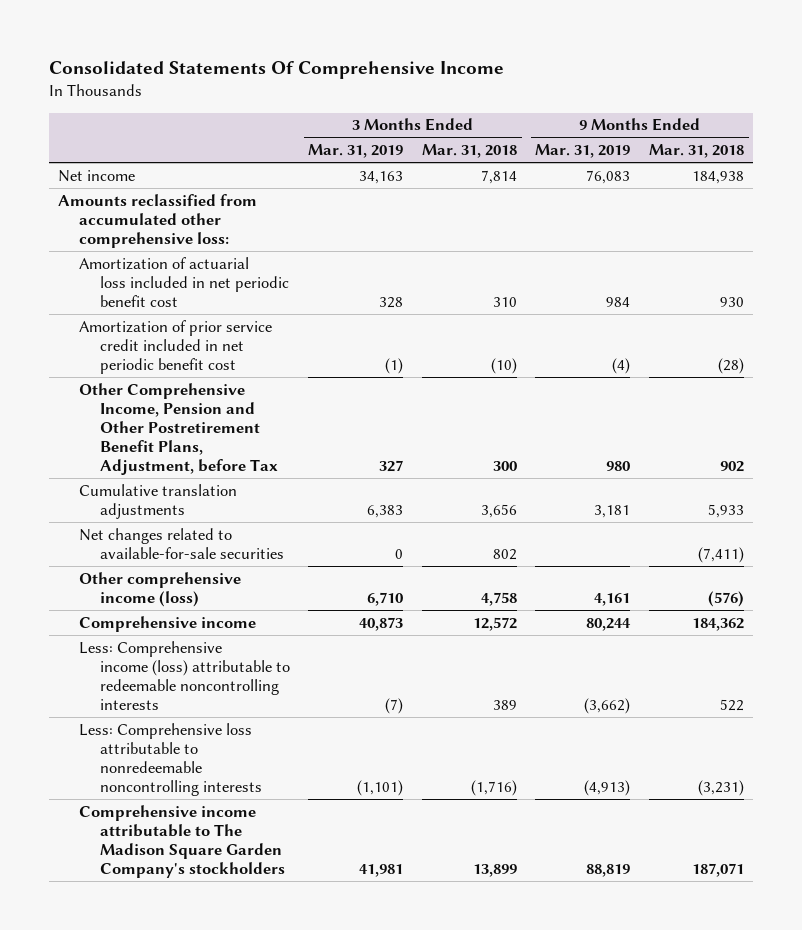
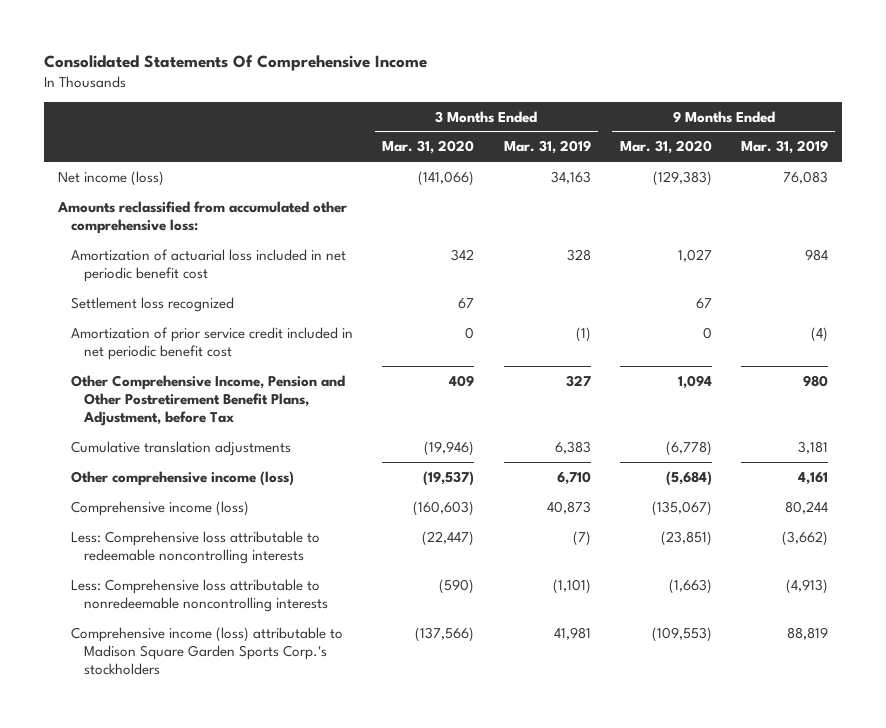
- | 3 Months Ended Mar. 31, 2019 | 3 Months Ended Mar. 31, 2018 | 9 Months Ended Mar. 31, 2019 | 9 Months Ended Mar. 31, 2018
+ | 3 Months Ended Mar. 31, 2020 | 3 Months Ended Mar. 31, 2019 | 9 Months Ended Mar. 31, 2020 | 9 Months Ended Mar. 31, 2019
- Net income | 34,163 | 7,814 | 76,083 | 184,938
+ Net income (loss) | (141,066) | 34,163 | (129,383) | 76,083
+ Settlement loss recognized | 67 | | 67 |
- Net changes related to available-for-sale securities | 0 | 802 | | (7,411)
- Comprehensive income | 40,873 | 12,572 | 80,244 | 184,362
- Less: Comprehensive income (loss) attributable to redeemable noncontrolling interests | (7) | 389 | (3,662) | 522
+ Comprehensive income (loss) | (160,603) | 40,873 | (135,067) | 80,244
+ Less: Comprehensive loss attributable to redeemable noncontrolling interests | (22,447) | (7) | (23,851) | (3,662)
- Comprehensive income attributable to The Madison Square Garden Company's stockholders | 41,981 | 13,899 | 88,819 | 187,071
+ Comprehensive income (loss) attributable to Madison Square Garden Sports Corp.'s stockholders | (137,566) | 41,981 | (109,553) | 88,819

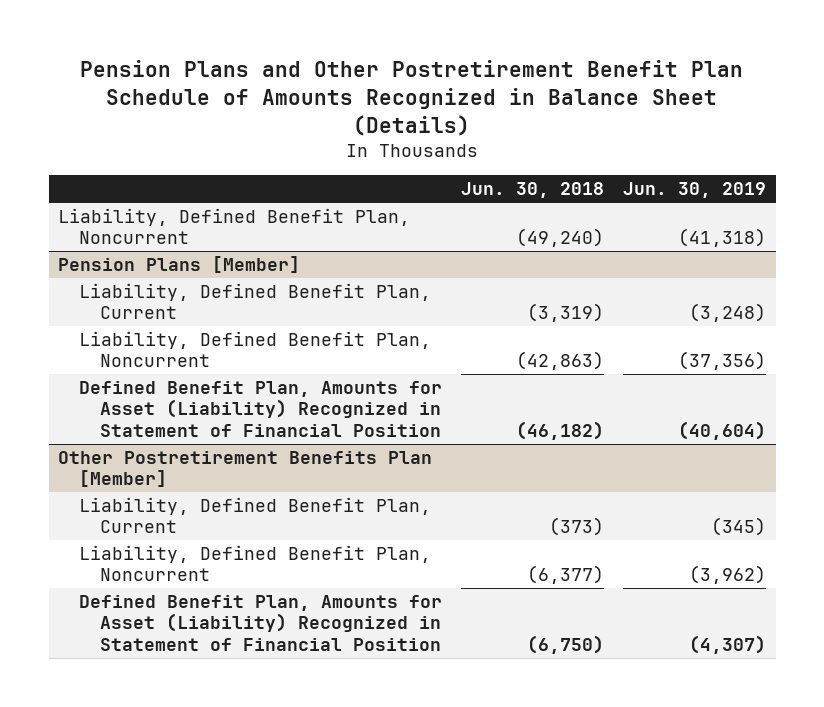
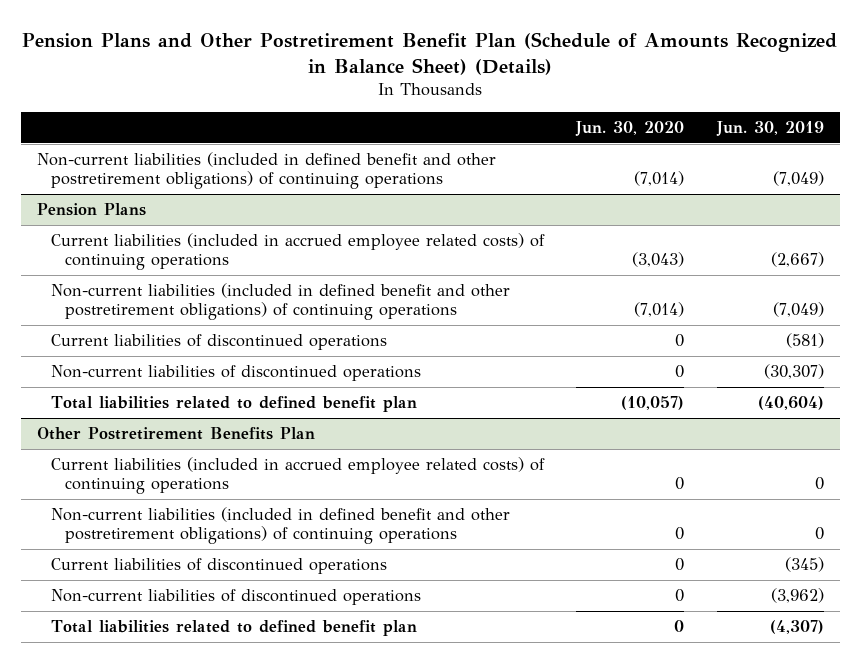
- Pension Plans and Other Postretirement Benefit Plan Schedule of Amounts Recognized in Balance Sheet (Details)
+ Pension Plans and Other Postretirement Benefit Plan (Schedule of Amounts Recognized in Balance Sheet) (Details)
- | Jun. 30, 2018 | Jun. 30, 2019
+ | Jun. 30, 2020 | Jun. 30, 2019
- Liability, Defined Benefit Plan, Noncurrent | (49,240) | (41,318)
- Pension Plans [Member]
- Liability, Defined Benefit Plan, Current | (3,319) | (3,248)
- Liability, Defined Benefit Plan, Noncurrent | (42,863) | (37,356)
- Defined Benefit Plan, Amounts for Asset (Liability) Recognized in Statement of Financial Position | (46,182) | (40,604)
- Other Postretirement Benefits Plan [Member]
- Liability, Defined Benefit Plan, Current | (373) | (345)
- Liability, Defined Benefit Plan, Noncurrent | (6,377) | (3,962)
- Defined Benefit Plan, Amounts for Asset (Liability) Recognized in Statement of Financial Position | (6,750) | (4,307)
+ Non-current liabilities (included in defined benefit and other postretirement obligations) of continuing operations | (7,014) | (7,049)
+ Pension Plans
+ Current liabilities (included in accrued employee related costs) of continuing operations | (3,043) | (2,667)
+ Non-current liabilities (included in defined benefit and other postretirement obligations) of continuing operations | (7,014) | (7,049)
+ Current liabilities of discontinued operations | 0 | (581)
+ Non-current liabilities of discontinued operations | 0 | (30,307)
+ Total liabilities related to defined benefit plan | (10,057) | (40,604)
+ Other Postretirement Benefits Plan
+ Current liabilities (included in accrued employee related costs) of continuing operations | 0 | 0
+ Non-current liabilities (included in defined benefit and other postretirement obligations) of continuing operations | 0 | 0
+ Current liabilities of discontinued operations | 0 | (345)
+ Non-current liabilities of discontinued operations | 0 | (3,962)
+ Total liabilities related to defined benefit plan | 0 | (4,307)

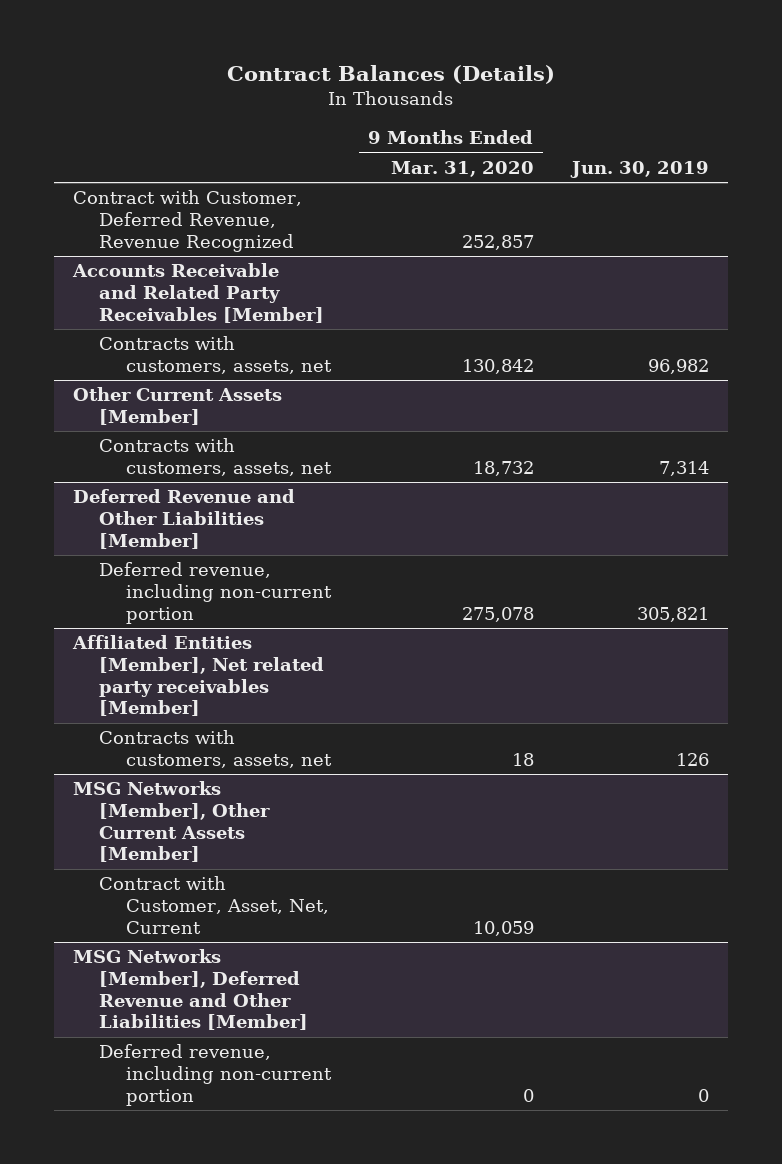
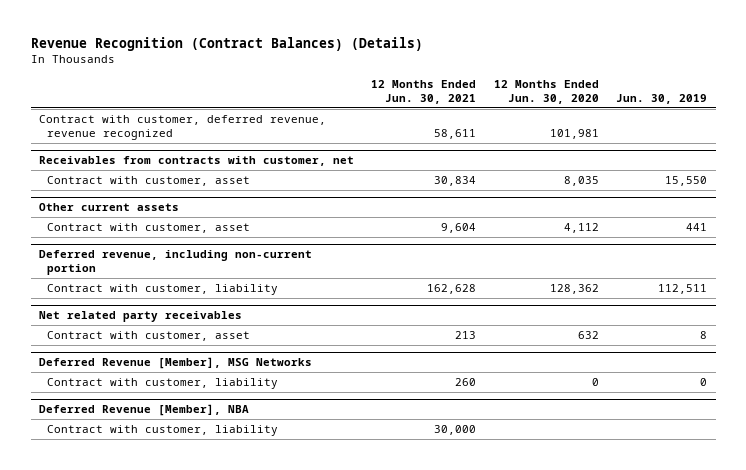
- Contract Balances (Details)
+ Revenue Recognition (Contract Balances) (Details)
- | 9 Months Ended Mar. 31, 2020 | Jun. 30, 2019
+ | 12 Months Ended Jun. 30, 2021 | 12 Months Ended Jun. 30, 2020 | Jun. 30, 2019
- Contract with Customer, Deferred Revenue, Revenue Recognized | 252,857 |
- Accounts Receivable and Related Party Receivables [Member]
- Contracts with customers, assets, net | 130,842 | 96,982
- Other Current Assets [Member]
- Contracts with customers, assets, net | 18,732 | 7,314
- Deferred Revenue and Other Liabilities [Member]
- Deferred revenue, including non-current portion | 275,078 | 305,821
- Affiliated Entities [Member], Net related party receivables [Member]
- Contracts with customers, assets, net | 18 | 126
- MSG Networks [Member], Other Current Assets [Member]
- Contract with Customer, Asset, Net, Current | 10,059 |
- MSG Networks [Member], Deferred Revenue and Other Liabilities [Member]
- Deferred revenue, including non-current portion | 0 | 0
+ Contract with customer, deferred revenue, revenue recognized | 58,611 | 101,981 |
+ Receivables from contracts with customer, net
+ Contract with customer, asset | 30,834 | 8,035 | 15,550
+ Other current assets
+ Contract with customer, asset | 9,604 | 4,112 | 441
+ Deferred revenue, including non-current portion
+ Contract with customer, liability | 162,628 | 128,362 | 112,511
+ Net related party receivables
+ Contract with customer, asset | 213 | 632 | 8
+ Deferred Revenue [Member], MSG Networks
+ Contract with customer, liability | 260 | 0 | 0
+ Deferred Revenue [Member], NBA
+ Contract with customer, liability | 30,000 | |

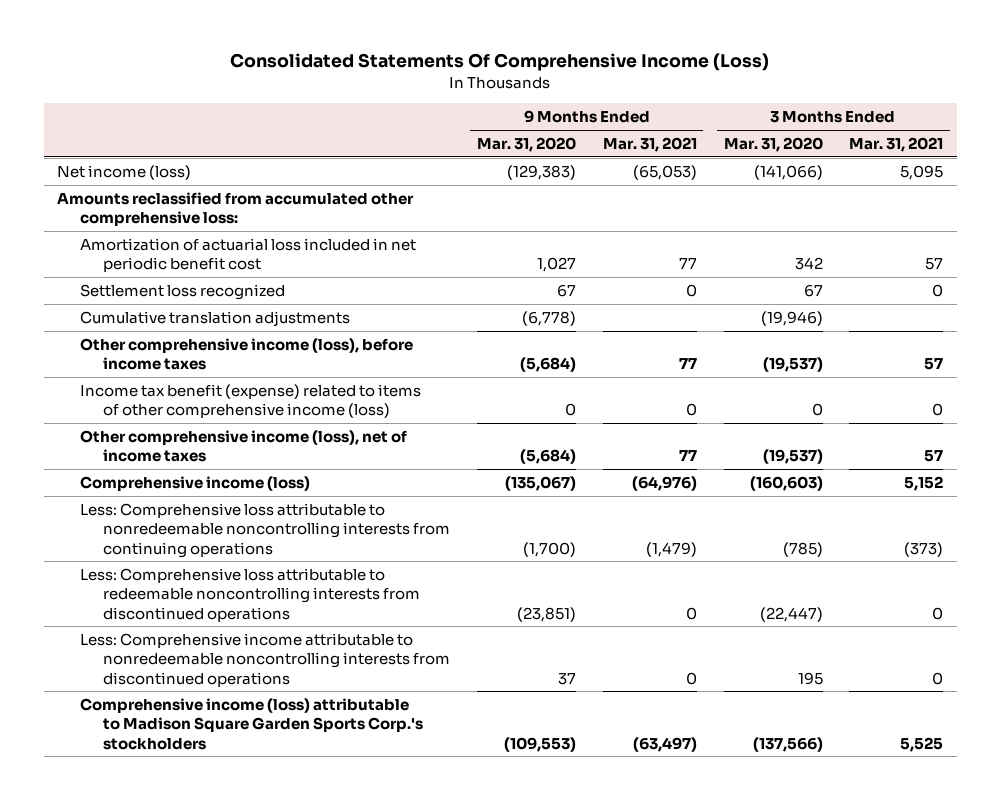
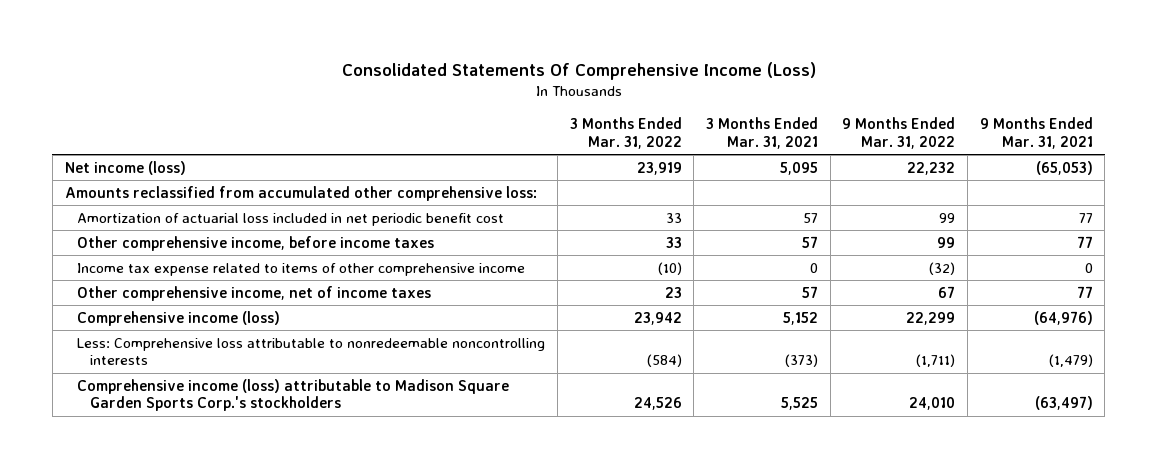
- | 9 Months Ended Mar. 31, 2020 | 9 Months Ended Mar. 31, 2021 | 3 Months Ended Mar. 31, 2020 | 3 Months Ended Mar. 31, 2021
+ | 3 Months Ended Mar. 31, 2022 | 3 Months Ended Mar. 31, 2021 | 9 Months Ended Mar. 31, 2022 | 9 Months Ended Mar. 31, 2021
- Settlement loss recognized | 67 | 0 | 67 | 0
- Cumulative translation adjustments | (6,778) | | (19,946) |
- Other comprehensive income (loss), before income taxes | (5,684) | 77 | (19,537) | 57
- Income tax benefit (expense) related to items of other comprehensive income (loss) | 0 | 0 | 0 | 0
- Other comprehensive income (loss), net of income taxes | (5,684) | 77 | (19,537) | 57
+ Other comprehensive income, before income taxes | 33 | 57 | 99 | 77
+ Income tax expense related to items of other comprehensive income | (10) | 0 | (32) | 0
+ Other comprehensive income, net of income taxes | 23 | 57 | 67 | 77
- Less: Comprehensive loss attributable to nonredeemable noncontrolling interests from continuing operations | (1,700) | (1,479) | (785) | (373)
- Less: Comprehensive loss attributable to redeemable noncontrolling interests from discontinued operations | (23,851) | 0 | (22,447) | 0
- Less: Comprehensive income attributable to nonredeemable noncontrolling interests from discontinued operations | 37 | 0 | 195 | 0
+ Less: Comprehensive loss attributable to nonredeemable noncontrolling interests | (584) | (373) | (1,711) | (1,479)

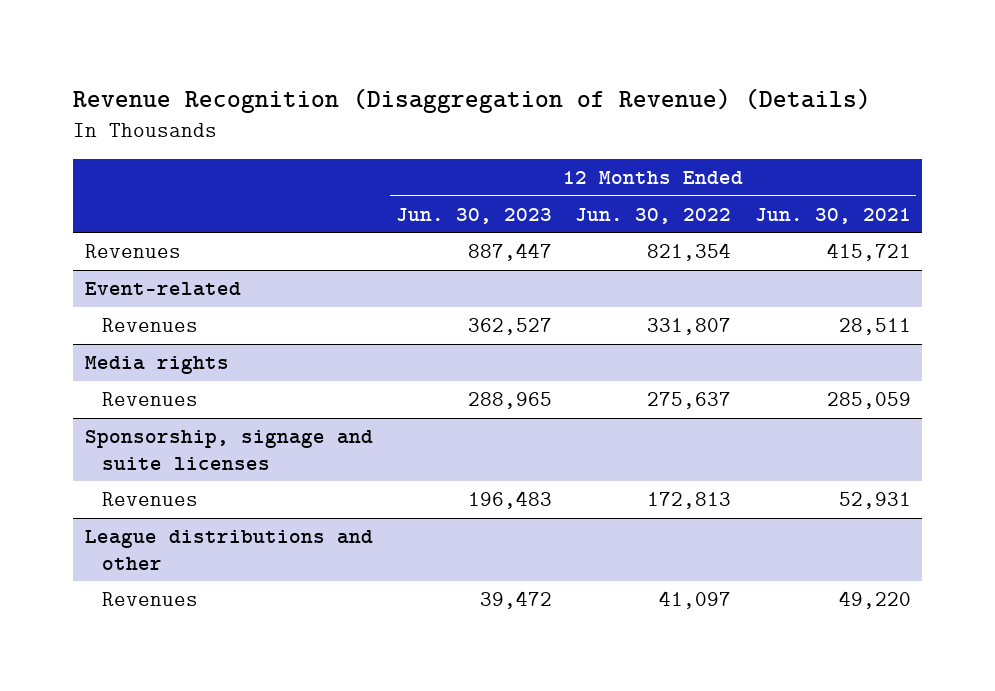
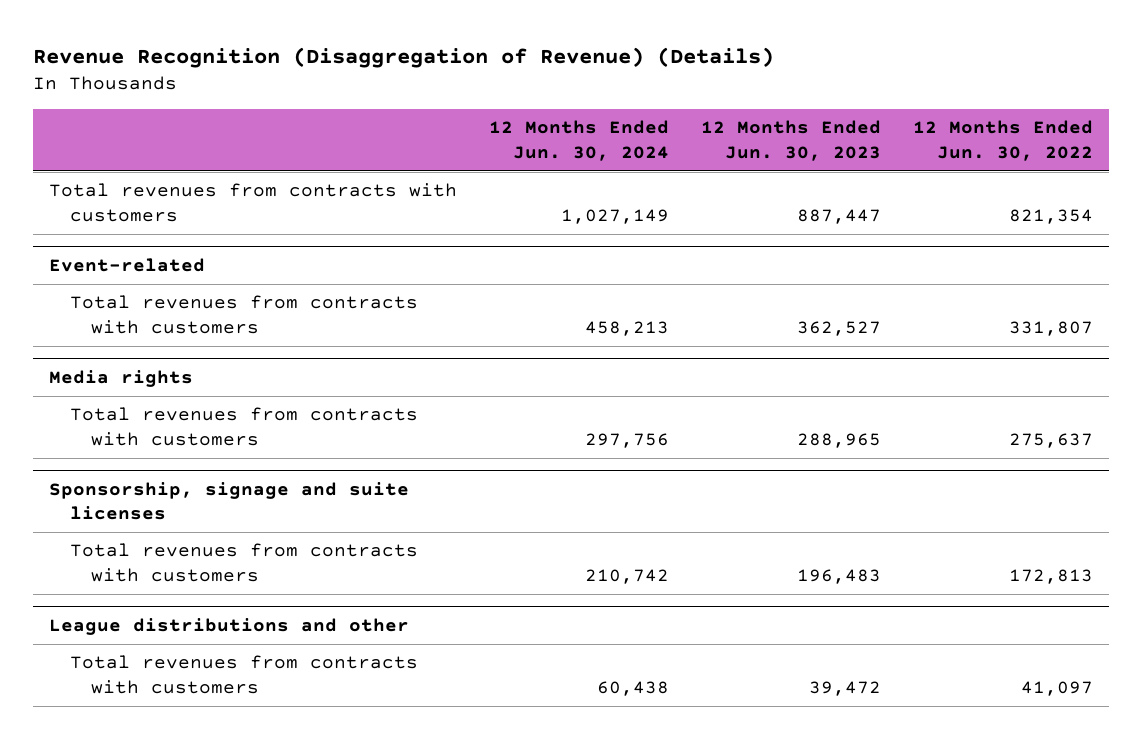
- | 12 Months Ended Jun. 30, 2023 | 12 Months Ended Jun. 30, 2022 | 12 Months Ended Jun. 30, 2021
+ | 12 Months Ended Jun. 30, 2024 | 12 Months Ended Jun. 30, 2023 | 12 Months Ended Jun. 30, 2022
- Revenues | 887,447 | 821,354 | 415,721
+ Total revenues from contracts with customers | 1,027,149 | 887,447 | 821,354
@ Event-related
- Revenues | 362,527 | 331,807 | 28,511
+ Total revenues from contracts with customers | 458,213 | 362,527 | 331,807
@ Media rights
- Revenues | 288,965 | 275,637 | 285,059
+ Total revenues from contracts with customers | 297,756 | 288,965 | 275,637
@ Sponsorship, signage and suite licenses
- Revenues | 196,483 | 172,813 | 52,931
+ Total revenues from contracts with customers | 210,742 | 196,483 | 172,813
@ League distributions and other
- Revenues | 39,472 | 41,097 | 49,220
+ Total revenues from contracts with customers | 60,438 | 39,472 | 41,097

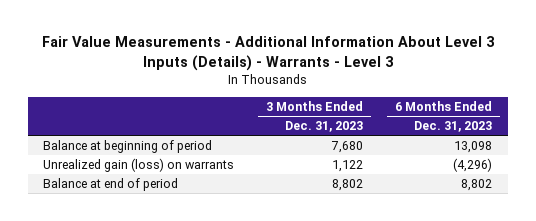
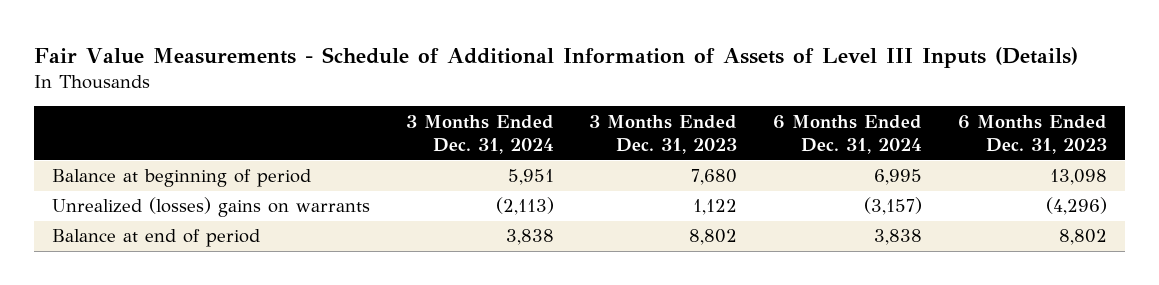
- Fair Value Measurements - Additional Information About Level 3 Inputs (Details) - Warrants - Level 3
+ Fair Value Measurements - Schedule of Additional Information of Assets of Level III Inputs (Details)
- | 3 Months Ended Dec. 31, 2023 | 6 Months Ended Dec. 31, 2023
+ | 3 Months Ended Dec. 31, 2024 | 3 Months Ended Dec. 31, 2023 | 6 Months Ended Dec. 31, 2024 | 6 Months Ended Dec. 31, 2023
- Unrealized gain (loss) on warrants | 1,122 | (4,296)
+ Unrealized (losses) gains on warrants | (2,113) | 1,122 | (3,157) | (4,296)

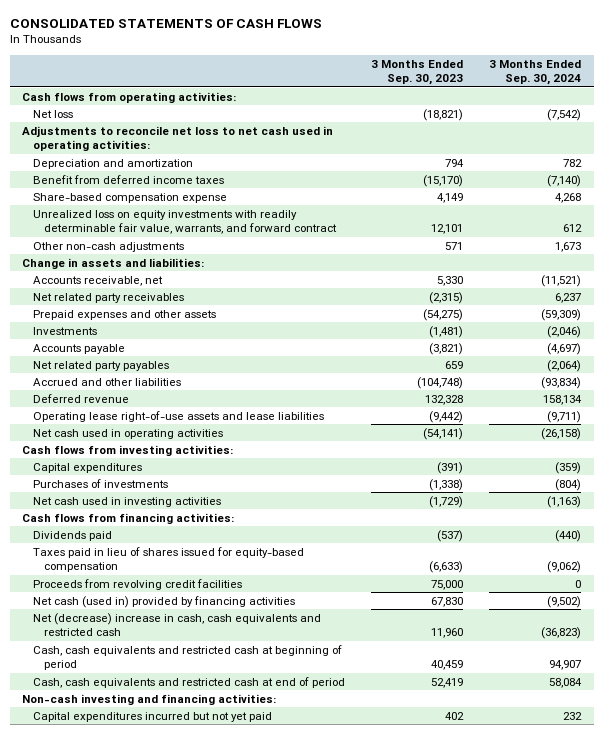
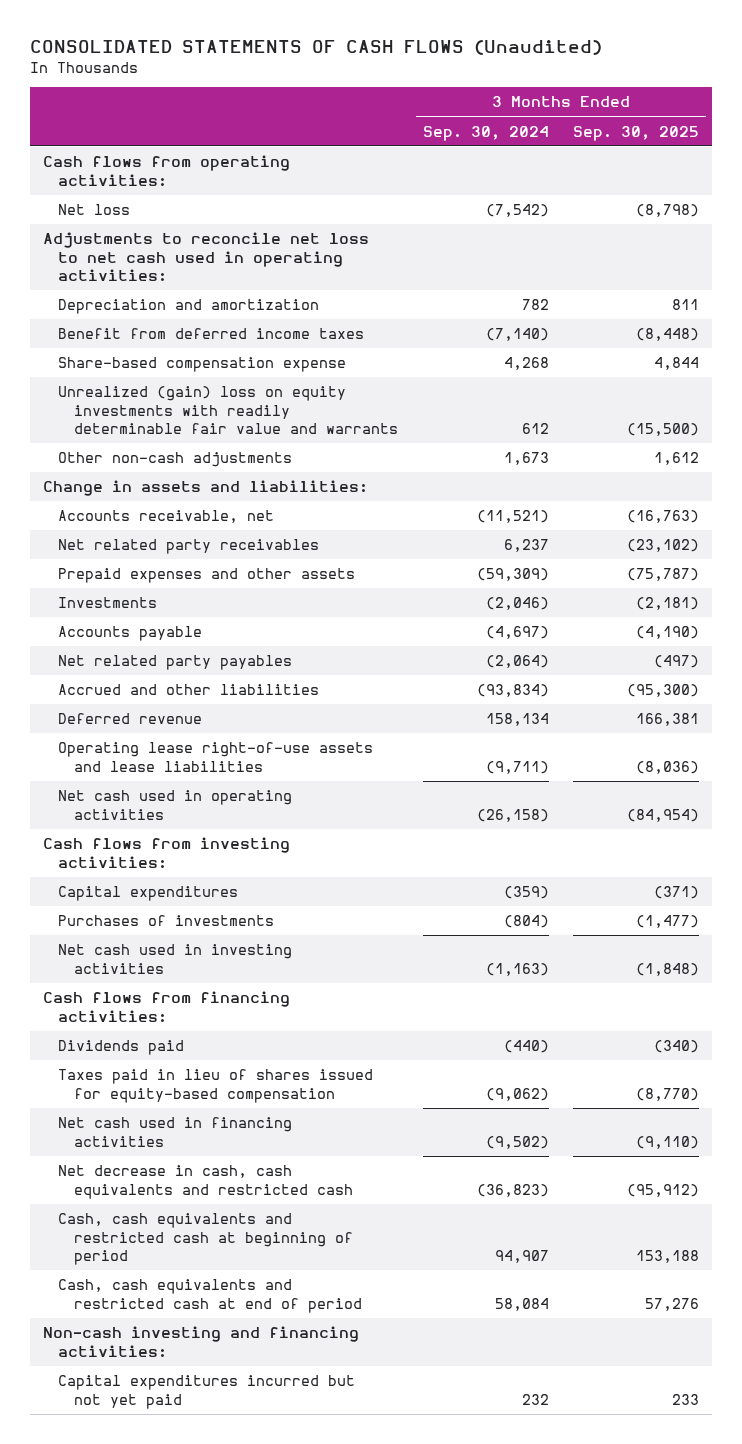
- CONSOLIDATED STATEMENTS OF CASH FLOWS
+ CONSOLIDATED STATEMENTS OF CASH FLOWS (Unaudited)
- | 3 Months Ended Sep. 30, 2023 | 3 Months Ended Sep. 30, 2024
+ | 3 Months Ended Sep. 30, 2024 | 3 Months Ended Sep. 30, 2025
- Unrealized loss on equity investments with readily determinable fair value, warrants, and forward contract | 12,101 | 612
+ Unrealized (gain) loss on equity investments with readily determinable fair value and warrants | 612 | (15,500)
- Proceeds from revolving credit facilities | 75,000 | 0
- Net cash (used in) provided by financing activities | 67,830 | (9,502)
- Net (decrease) increase in cash, cash equivalents and restricted cash | 11,960 | (36,823)
+ Net cash used in financing activities | (9,502) | (9,110)
+ Net decrease in cash, cash equivalents and restricted cash | (36,823) | (95,912)

